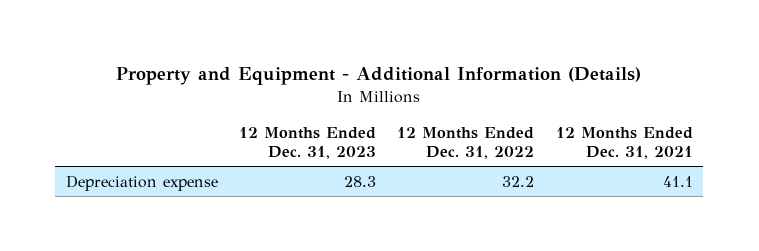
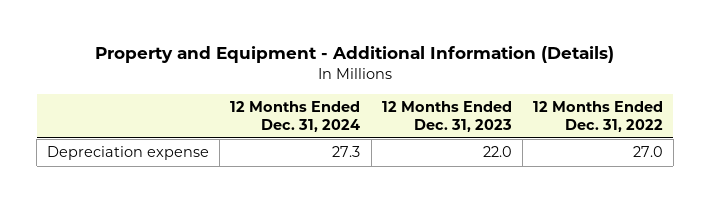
- | 12 Months Ended Dec. 31, 2023 | 12 Months Ended Dec. 31, 2022 | 12 Months Ended Dec. 31, 2021
+ | 12 Months Ended Dec. 31, 2024 | 12 Months Ended Dec. 31, 2023 | 12 Months Ended Dec. 31, 2022
- Depreciation expense | 28.3 | 32.2 | 41.1
+ Depreciation expense | 27.3 | 22.0 | 27.0

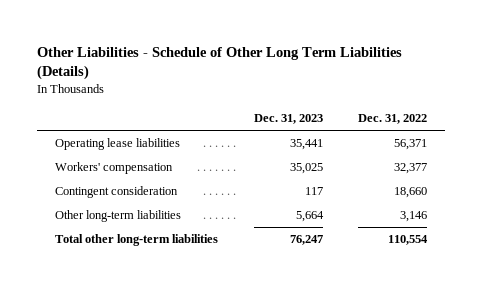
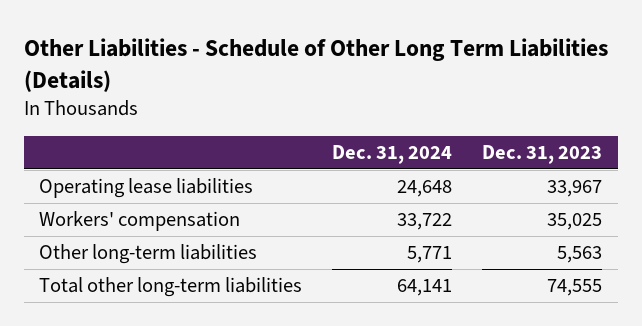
- | Dec. 31, 2023 | Dec. 31, 2022
+ | Dec. 31, 2024 | Dec. 31, 2023
- Operating lease liabilities | 35,441 | 56,371
+ Operating lease liabilities | 24,648 | 33,967
- Contingent consideration | 117 | 18,660
- Other long-term liabilities | 5,664 | 3,146
- Total other long-term liabilities | 76,247 | 110,554
+ Other long-term liabilities | 5,771 | 5,563
+ Total other long-term liabilities | 64,141 | 74,555

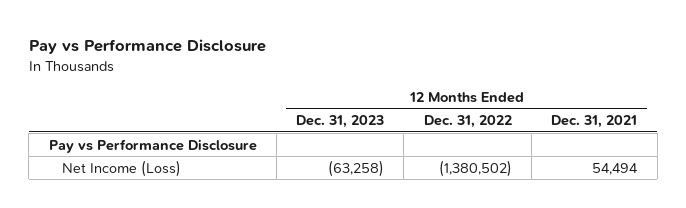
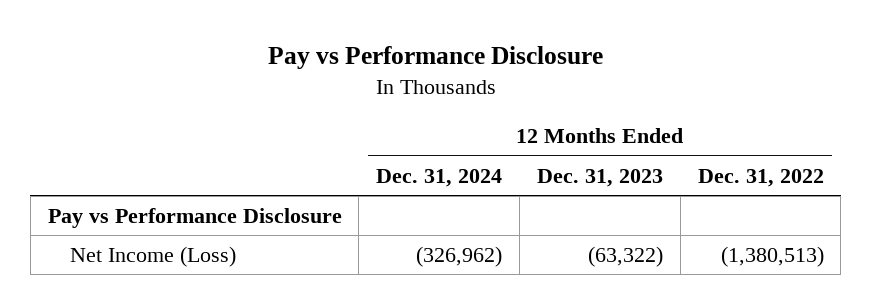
- | 12 Months Ended Dec. 31, 2023 | 12 Months Ended Dec. 31, 2022 | 12 Months Ended Dec. 31, 2021
+ | 12 Months Ended Dec. 31, 2024 | 12 Months Ended Dec. 31, 2023 | 12 Months Ended Dec. 31, 2022
- Net Income (Loss) | (63,258) | (1,380,502) | 54,494
+ Net Income (Loss) | (326,962) | (63,322) | (1,380,513)

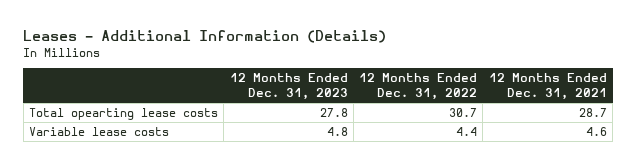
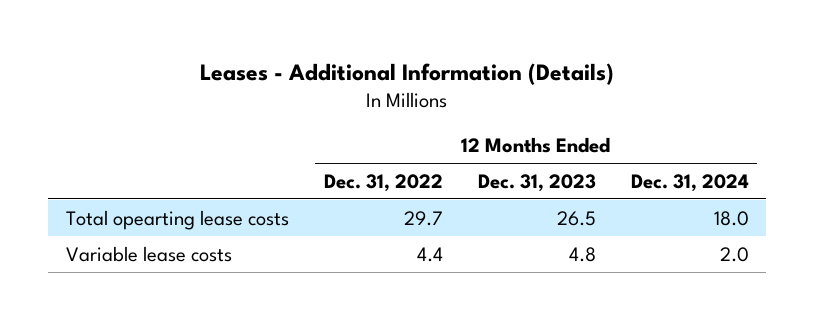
- | 12 Months Ended Dec. 31, 2023 | 12 Months Ended Dec. 31, 2022 | 12 Months Ended Dec. 31, 2021
+ | 12 Months Ended Dec. 31, 2022 | 12 Months Ended Dec. 31, 2023 | 12 Months Ended Dec. 31, 2024
- Total opearting lease costs | 27.8 | 30.7 | 28.7
+ Total opearting lease costs | 29.7 | 26.5 | 18.0

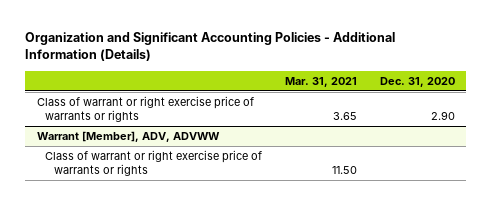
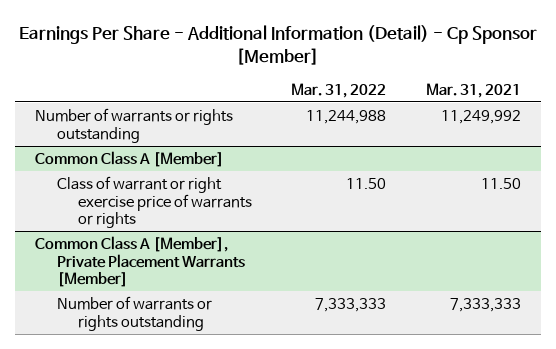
- Organization and Significant Accounting Policies - Additional Information (Details)
+ Earnings Per Share - Additional Information (Detail) - Cp Sponsor [Member]
- | Mar. 31, 2021 | Dec. 31, 2020
+ | Mar. 31, 2022 | Mar. 31, 2021
- Class of warrant or right exercise price of warrants or rights | 3.65 | 2.90
- Warrant [Member], ADV, ADVWW
+ Number of warrants or rights outstanding | 11,244,988 | 11,249,992
+ Common Class A [Member]
+ Common Class A [Member], Private Placement Warrants [Member]
+ Number of warrants or rights outstanding | 7,333,333 | 7,333,333

